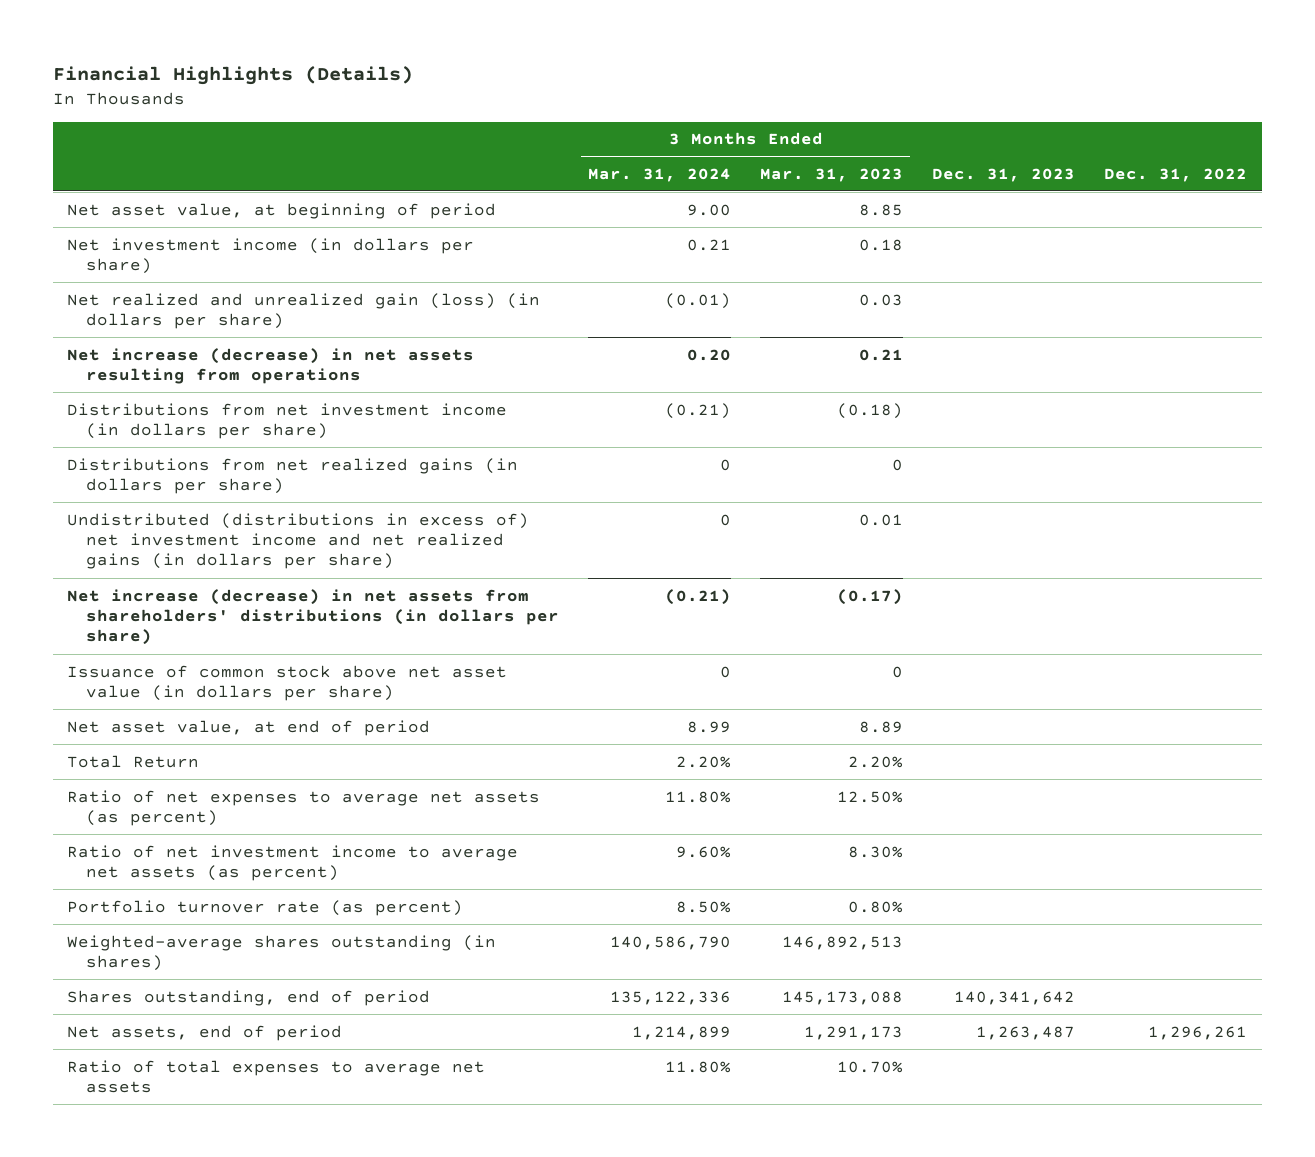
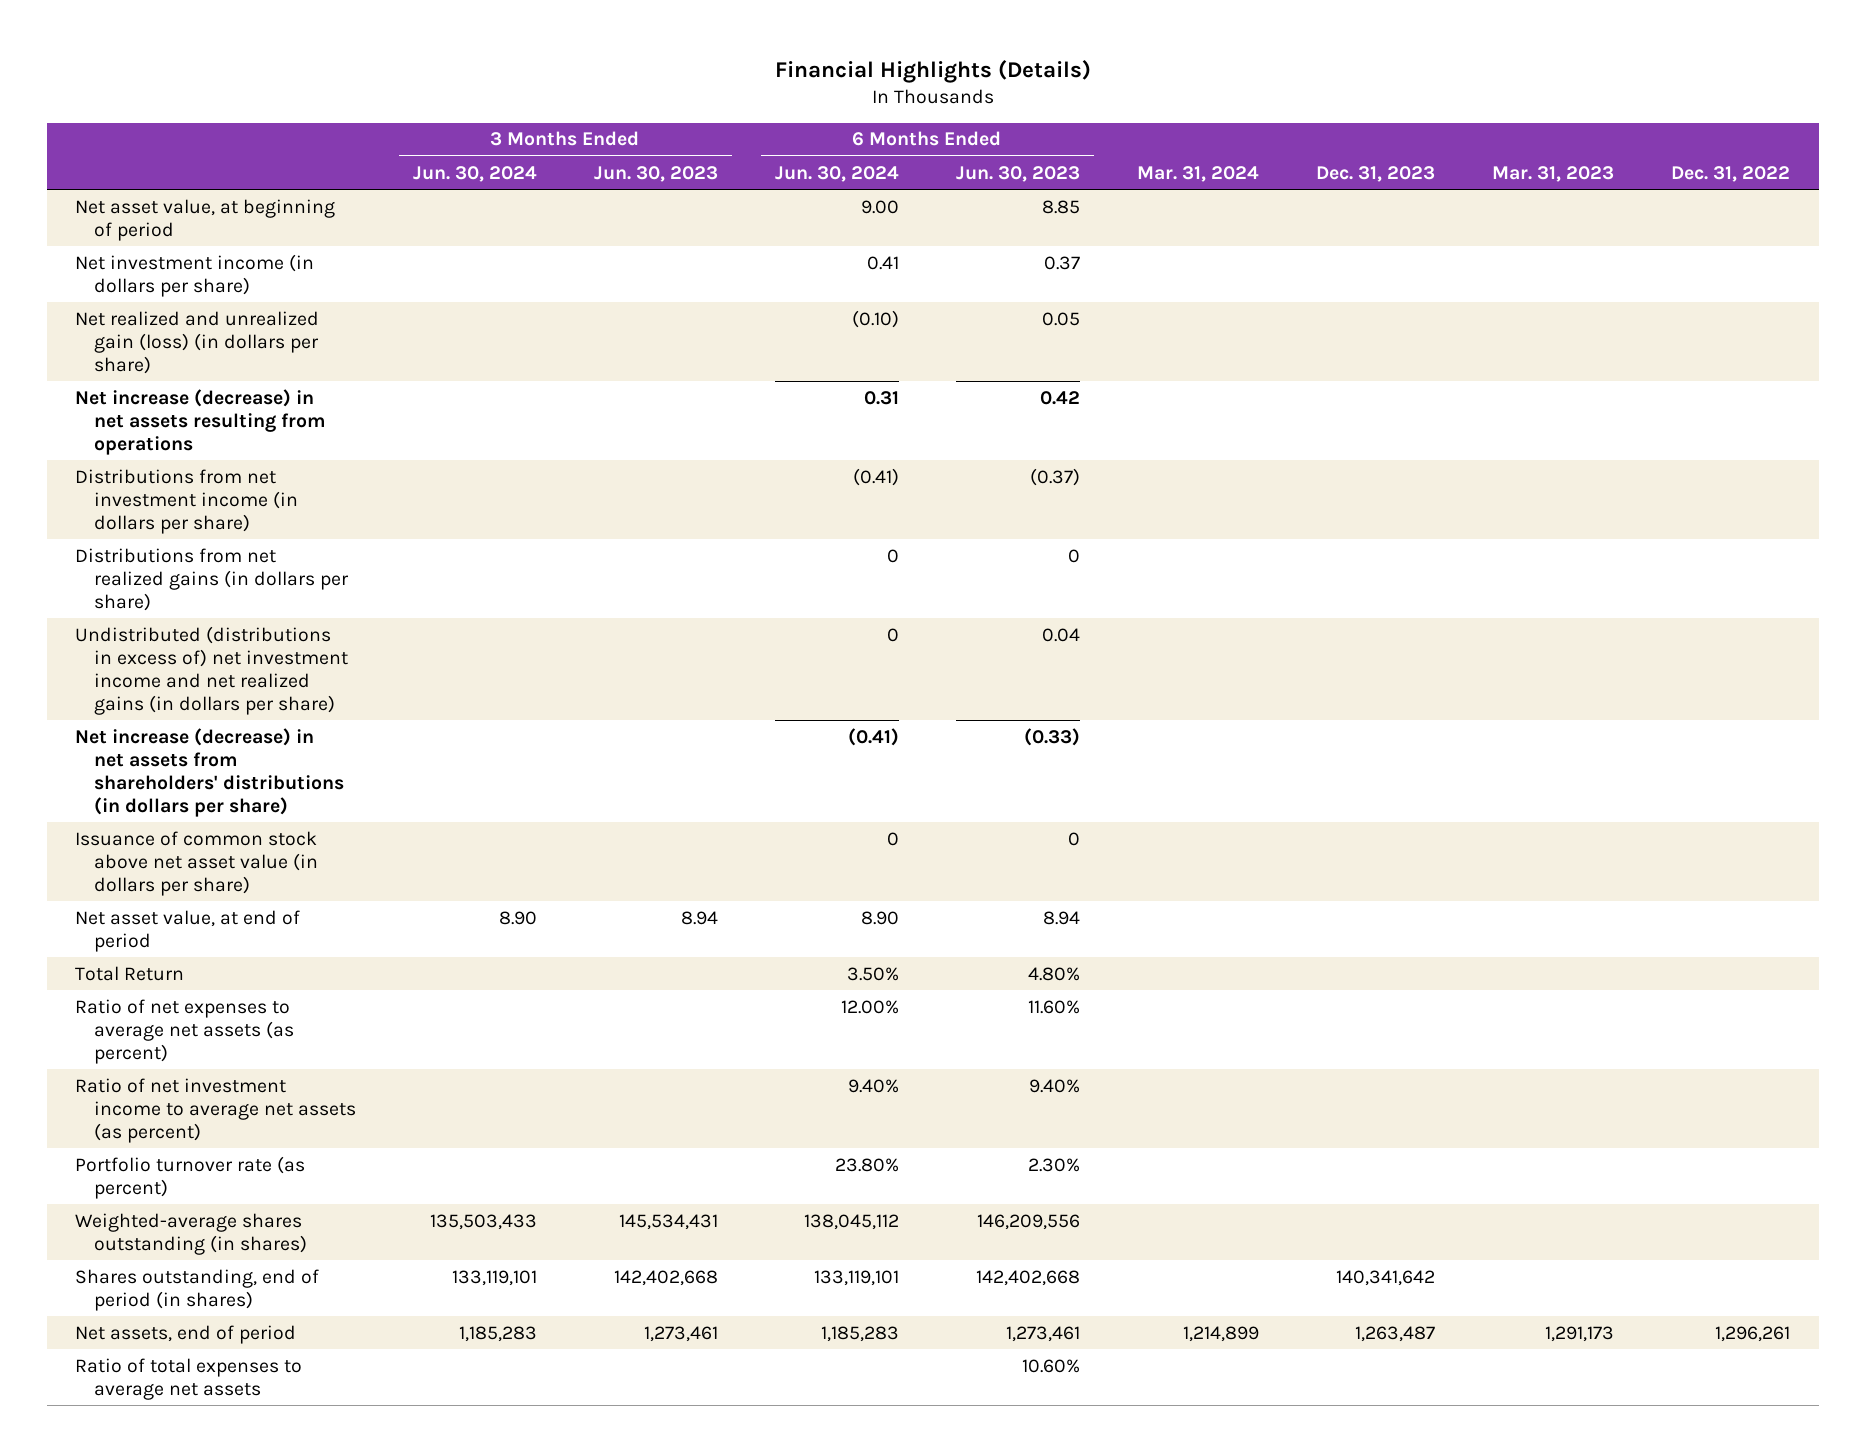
- | 3 Months Ended Mar. 31, 2024 | 3 Months Ended Mar. 31, 2023 | Dec. 31, 2023 | Dec. 31, 2022
+ | 3 Months Ended Jun. 30, 2024 | 3 Months Ended Jun. 30, 2023 | 6 Months Ended Jun. 30, 2024 | 6 Months Ended Jun. 30, 2023 | Mar. 31, 2024 | Dec. 31, 2023 | Mar. 31, 2023 | Dec. 31, 2022
- Shares outstanding, end of period | 135,122,336 | 145,173,088 | 140,341,642 |
+ Shares outstanding, end of period (in shares) | 133,119,101 | 142,402,668 | 133,119,101 | 142,402,668 | | 140,341,642 | |

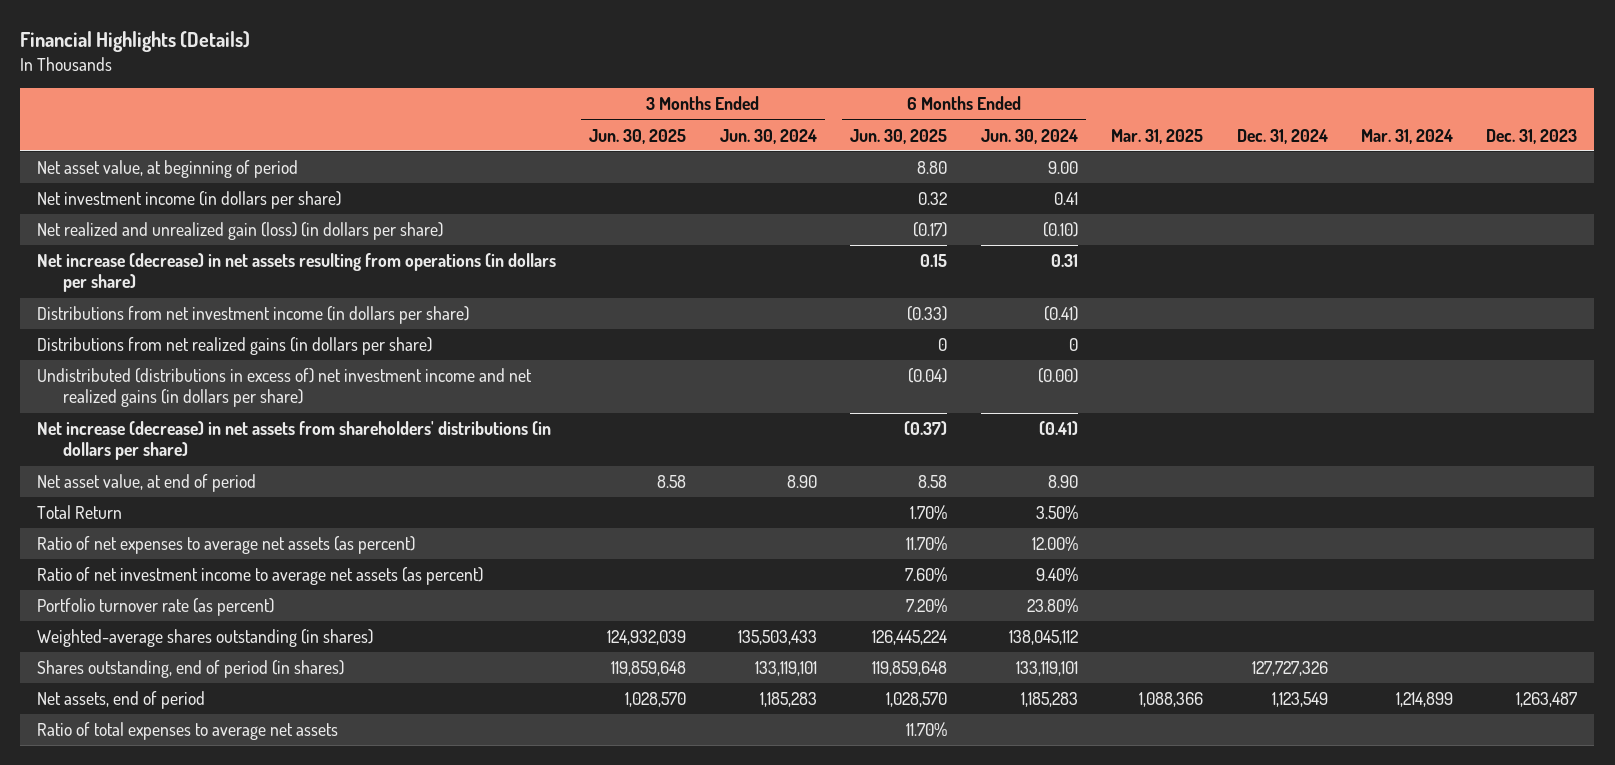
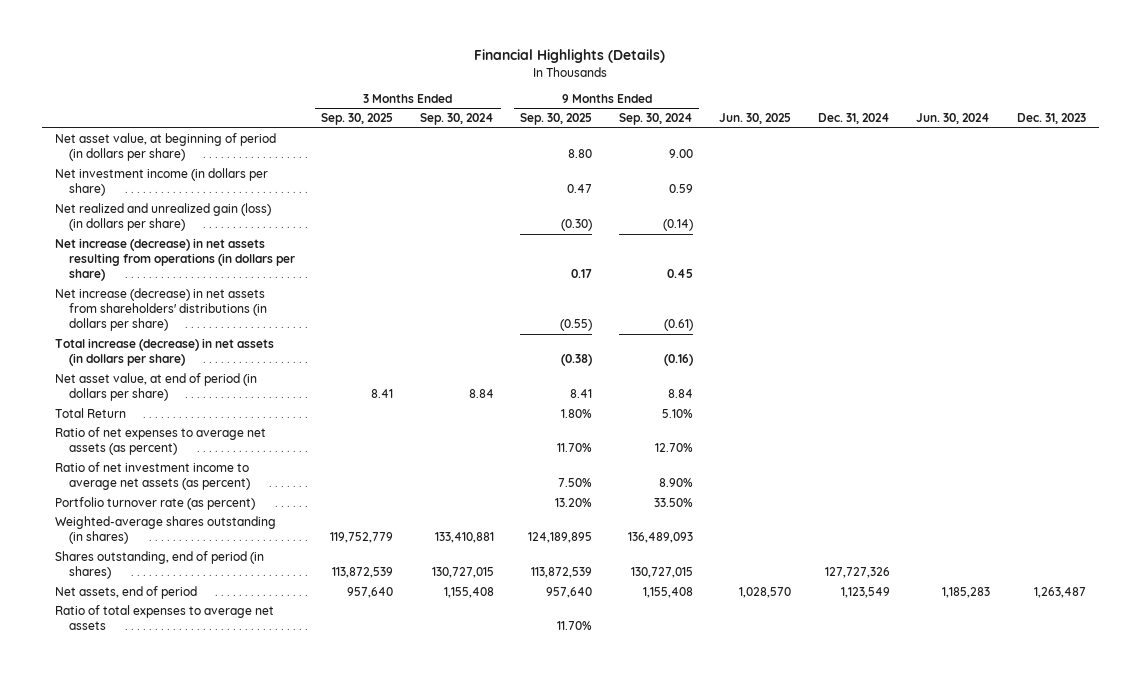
- | 3 Months Ended Jun. 30, 2025 | 3 Months Ended Jun. 30, 2024 | 6 Months Ended Jun. 30, 2025 | 6 Months Ended Jun. 30, 2024 | Mar. 31, 2025 | Dec. 31, 2024 | Mar. 31, 2024 | Dec. 31, 2023
+ | 3 Months Ended Sep. 30, 2025 | 3 Months Ended Sep. 30, 2024 | 9 Months Ended Sep. 30, 2025 | 9 Months Ended Sep. 30, 2024 | Jun. 30, 2025 | Dec. 31, 2024 | Jun. 30, 2024 | Dec. 31, 2023
- Net asset value, at beginning of period | | | 8.80 | 9.00 | | | |
+ Net asset value, at beginning of period (in dollars per share) | | | 8.80 | 9.00 | | | |
- Distributions from net investment income (in dollars per share) | | | (0.33) | (0.41) | | | |
- Distributions from net realized gains (in dollars per share) | | | 0 | 0 | | | |
- Undistributed (distributions in excess of) net investment income and net realized gains (in dollars per share) | | | (0.04) | (0.00) | | | |
- Net asset value, at end of period | 8.58 | 8.90 | 8.58 | 8.90 | | | |
+ Total increase (decrease) in net assets (in dollars per share) | | | (0.38) | (0.16) | | | |
+ Net asset value, at end of period (in dollars per share) | 8.41 | 8.84 | 8.41 | 8.84 | | | |

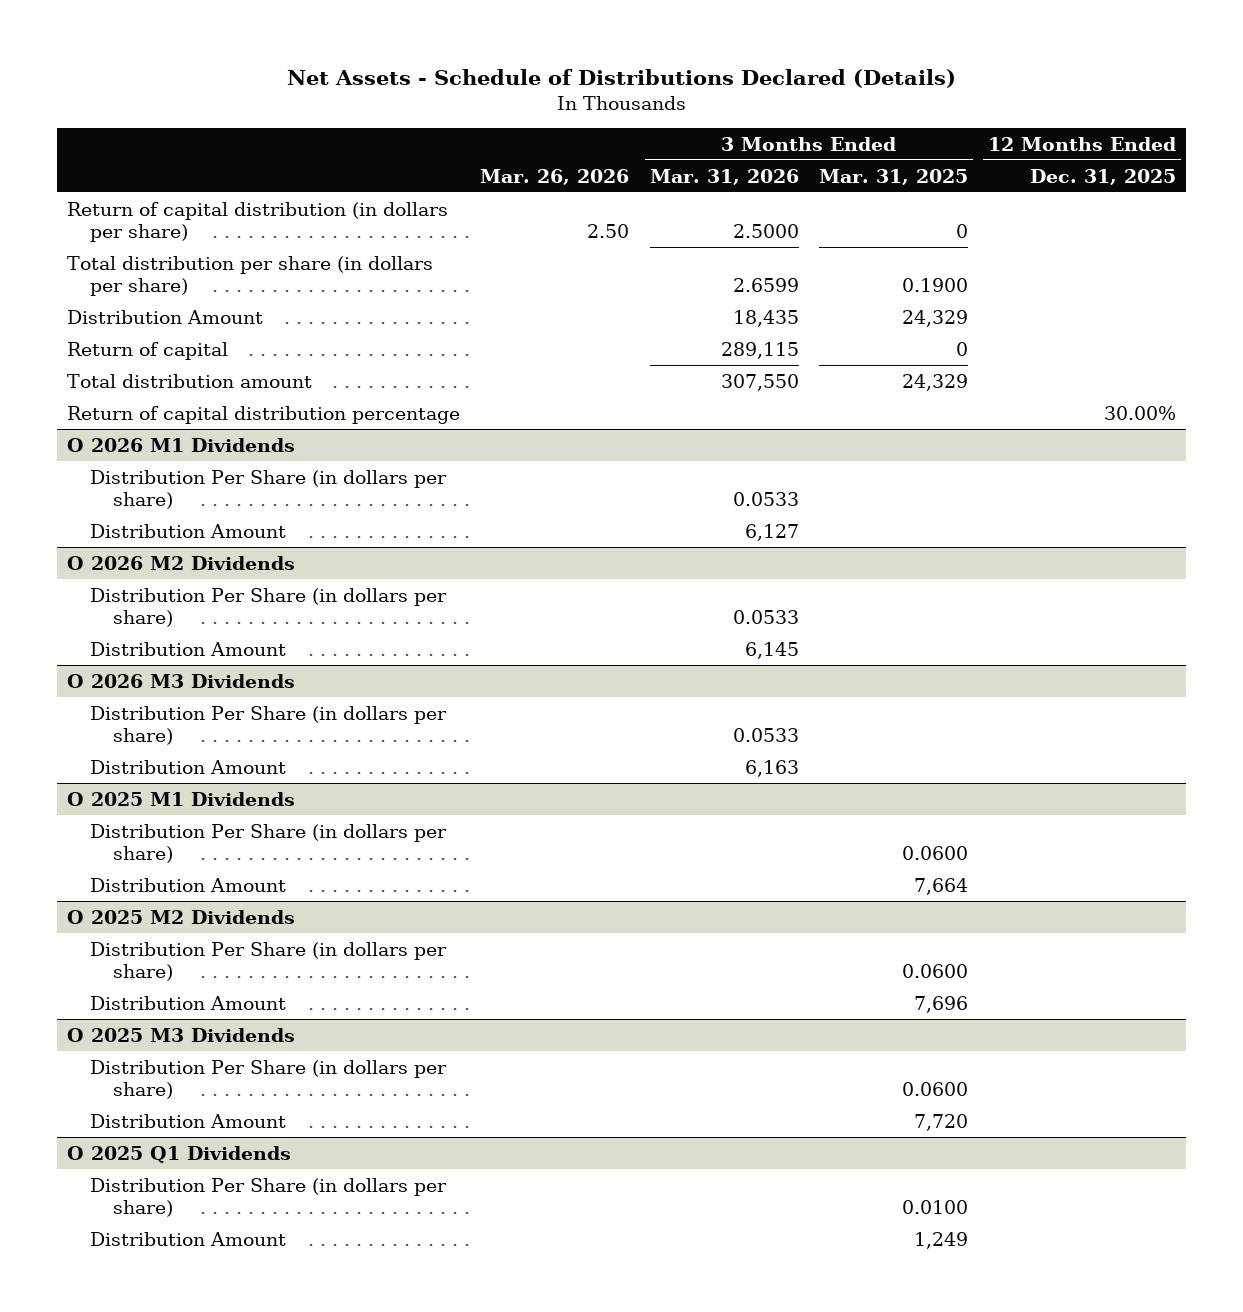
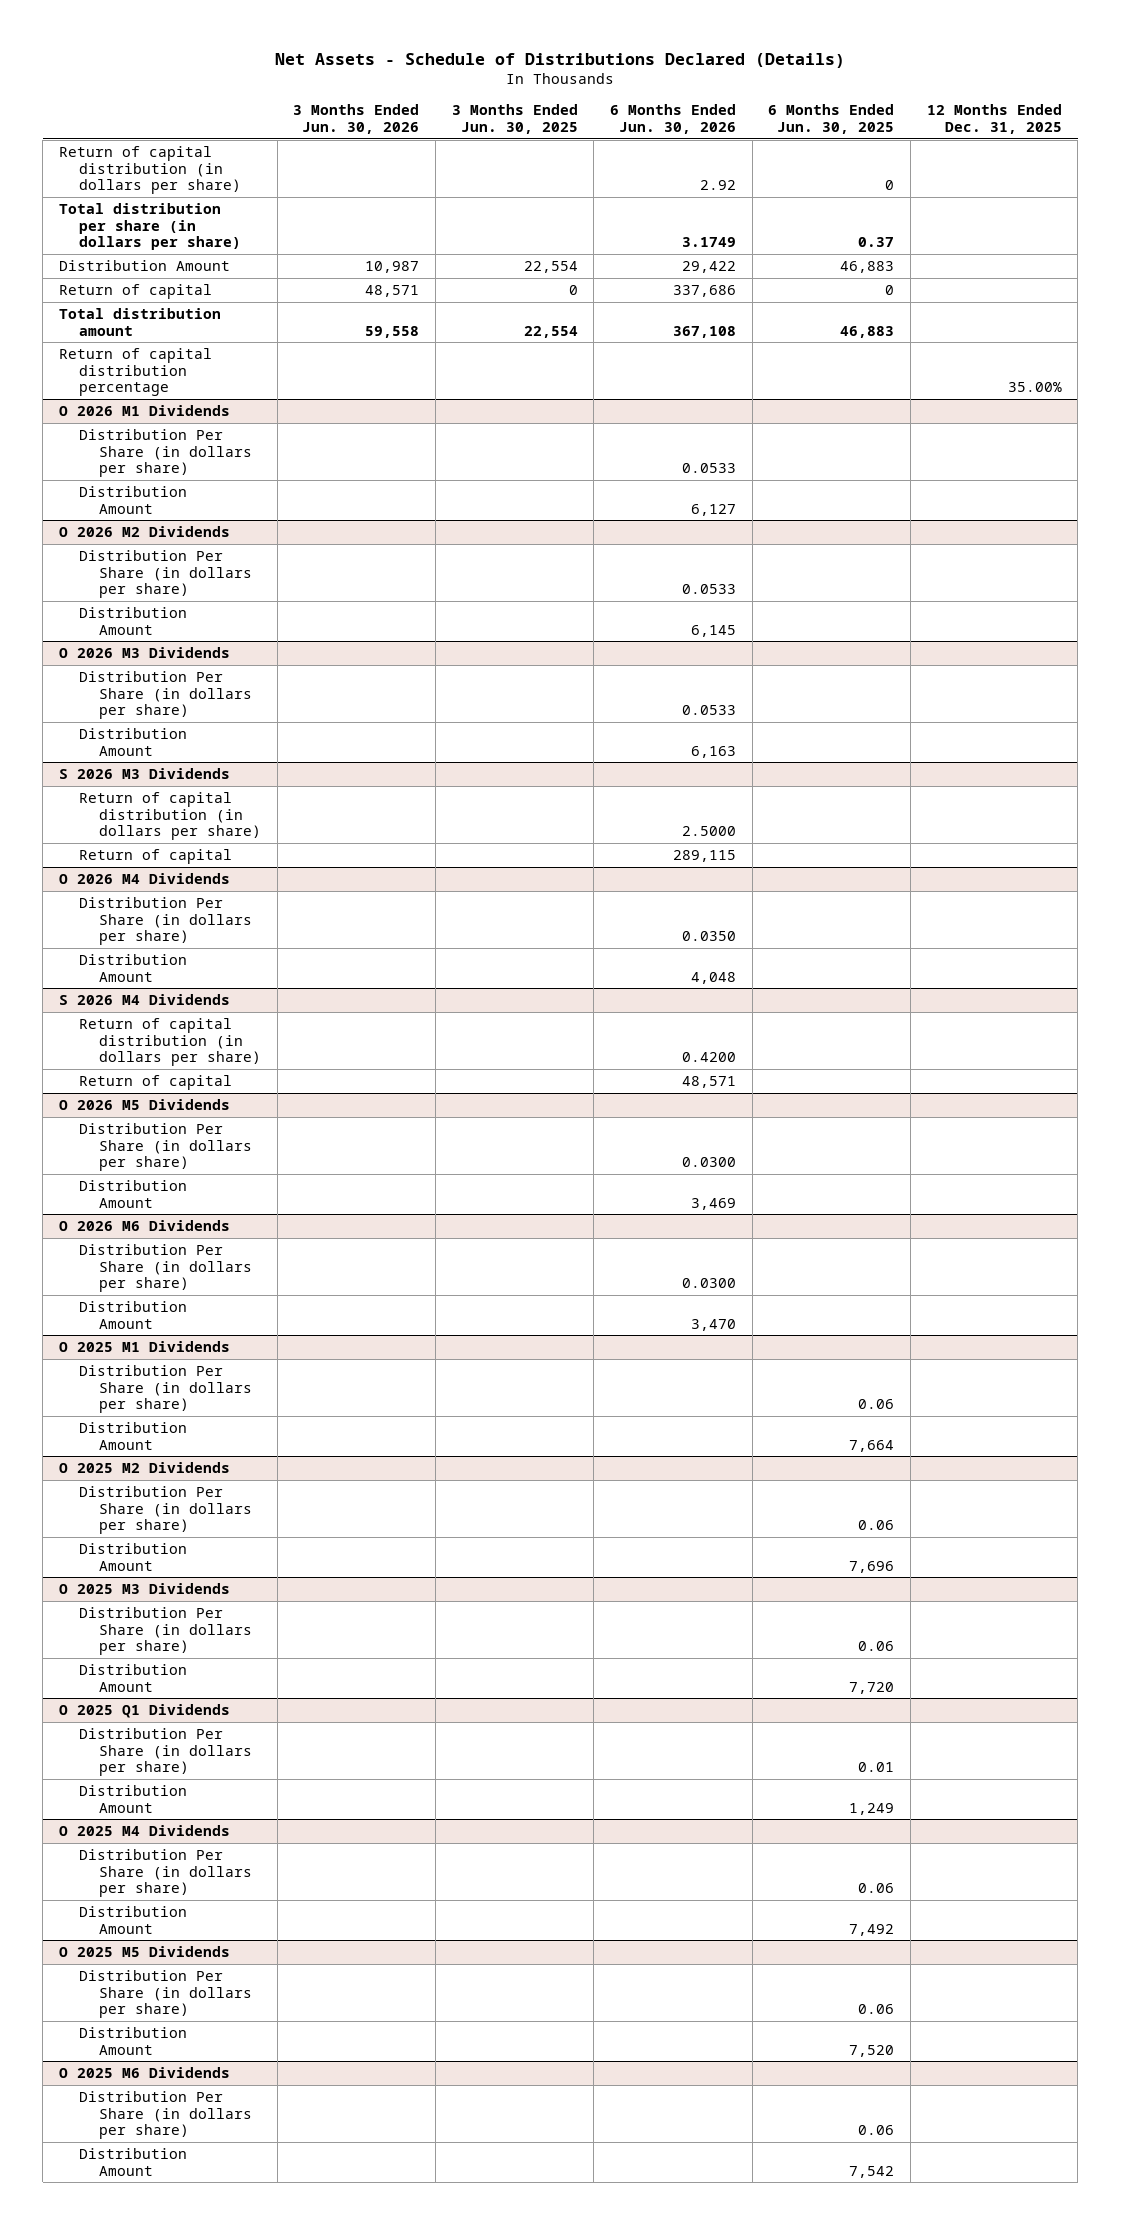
- | Mar. 26, 2026 | 3 Months Ended Mar. 31, 2026 | 3 Months Ended Mar. 31, 2025 | 12 Months Ended Dec. 31, 2025
+ | 3 Months Ended Jun. 30, 2026 | 3 Months Ended Jun. 30, 2025 | 6 Months Ended Jun. 30, 2026 | 6 Months Ended Jun. 30, 2025 | 12 Months Ended Dec. 31, 2025
- Return of capital distribution percentage | | | | 30.00%
+ Return of capital distribution percentage | | | | | 35.00%
+ S 2026 M3 Dividends
+ Return of capital distribution (in dollars per share) | | | 2.5000 | |
+ Return of capital | | | 289,115 | |
+ O 2026 M4 Dividends
+ Distribution Per Share (in dollars per share) | | | 0.0350 | |
+ Distribution Amount | | | 4,048 | |
+ S 2026 M4 Dividends
+ Return of capital distribution (in dollars per share) | | | 0.4200 | |
+ Return of capital | | | 48,571 | |
+ O 2026 M5 Dividends
+ Distribution Per Share (in dollars per share) | | | 0.0300 | |
+ Distribution Amount | | | 3,469 | |
+ O 2026 M6 Dividends
+ Distribution Per Share (in dollars per share) | | | 0.0300 | |
+ Distribution Amount | | | 3,470 | |
+ O 2025 M4 Dividends
+ Distribution Per Share (in dollars per share) | | | | 0.06 |
+ Distribution Amount | | | | 7,492 |
+ O 2025 M5 Dividends
+ Distribution Per Share (in dollars per share) | | | | 0.06 |
+ Distribution Amount | | | | 7,520 |
+ O 2025 M6 Dividends
+ Distribution Per Share (in dollars per share) | | | | 0.06 |
+ Distribution Amount | | | | 7,542 |

